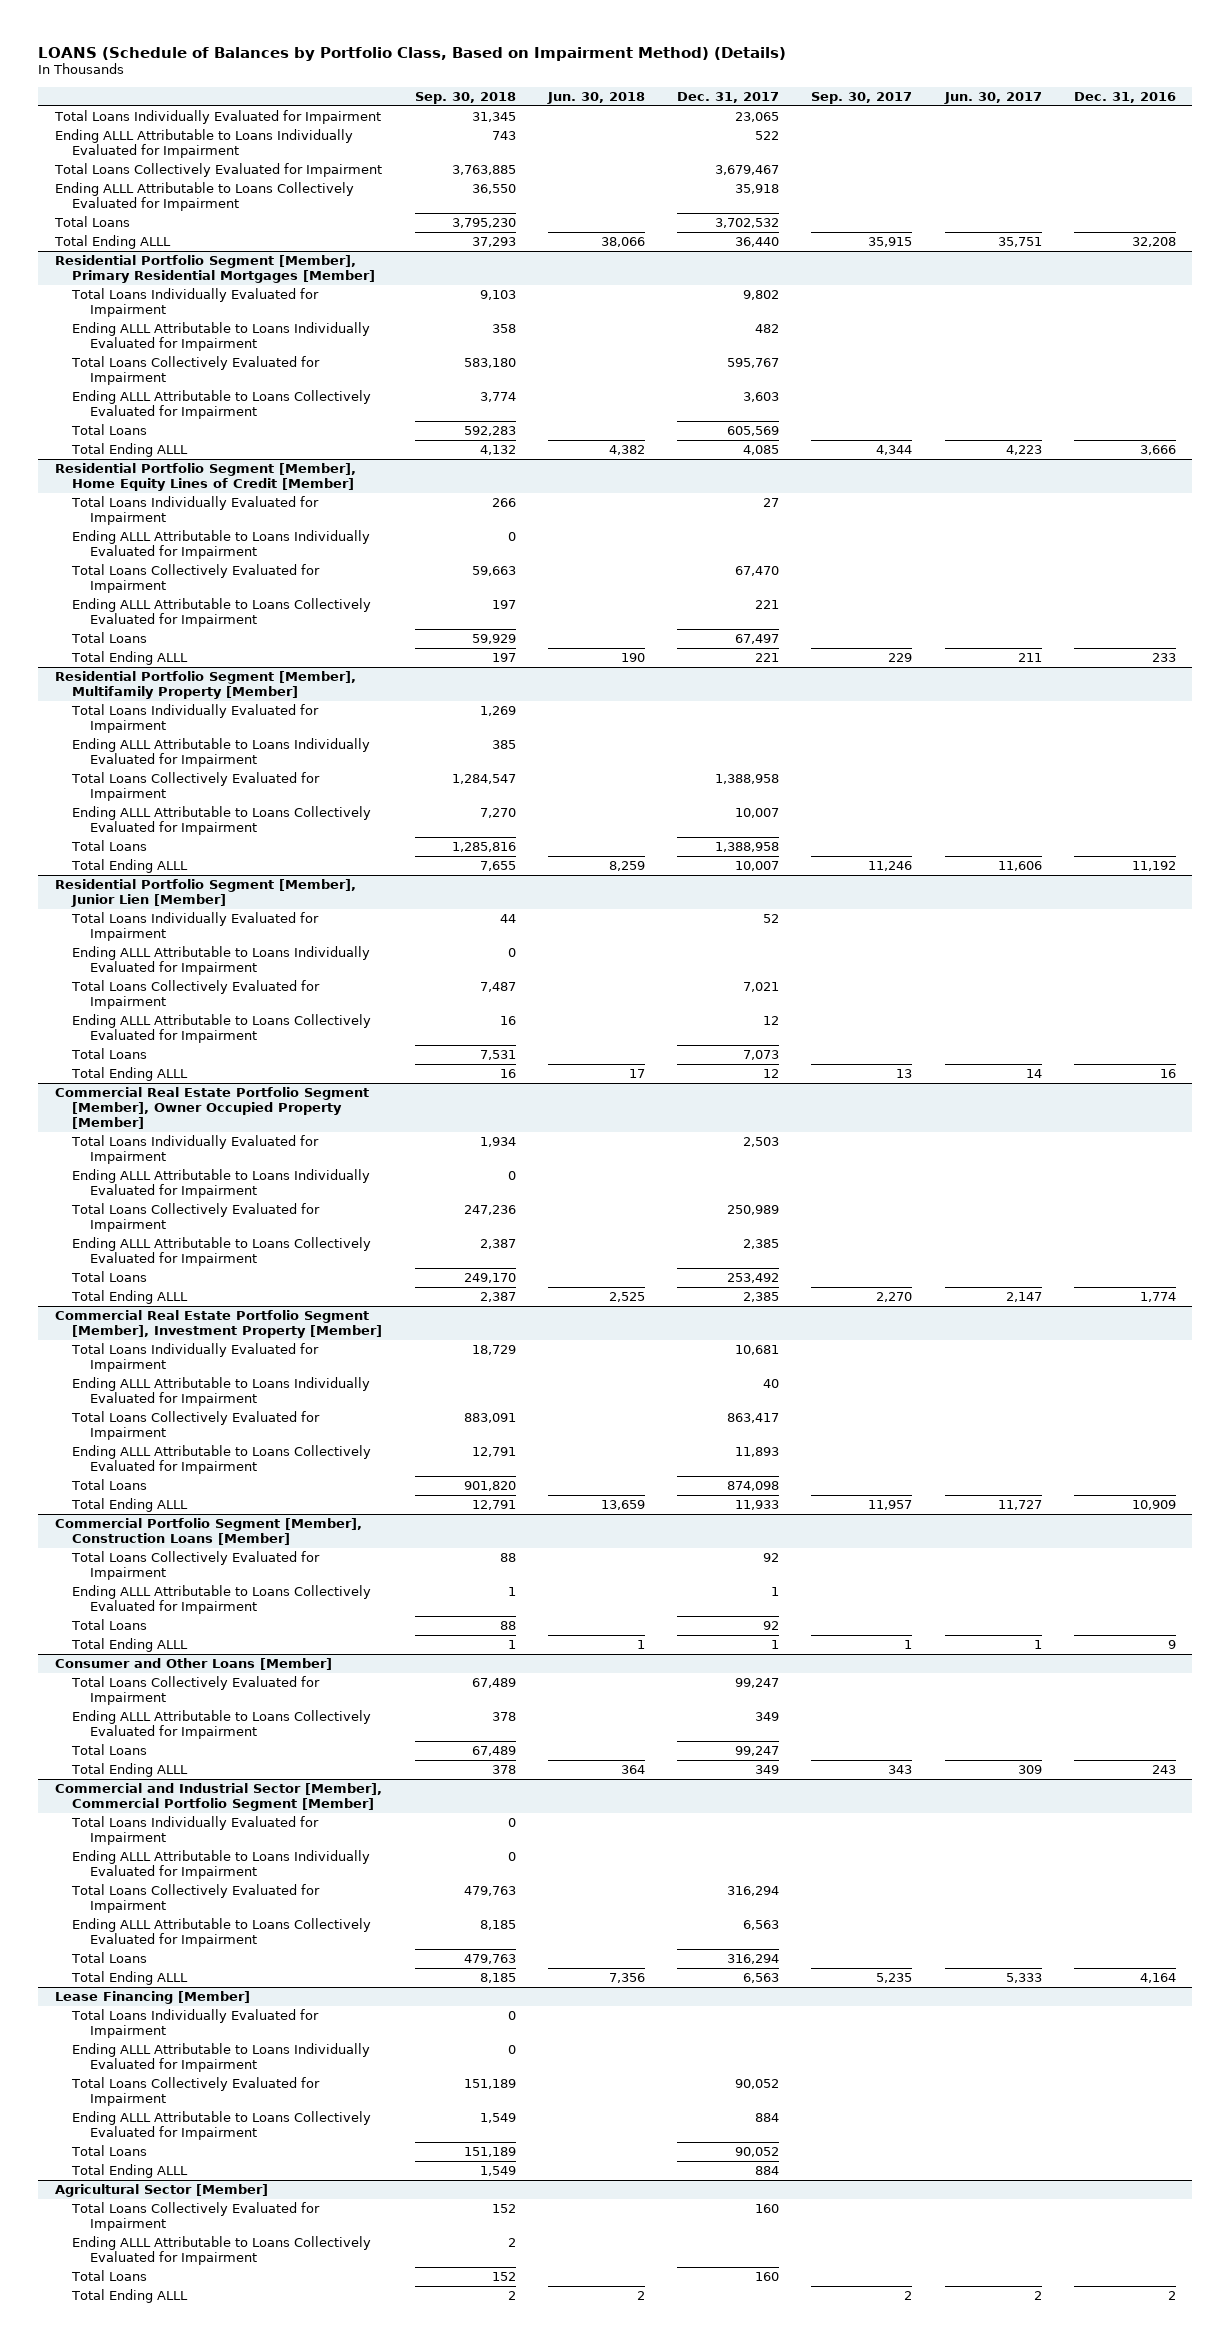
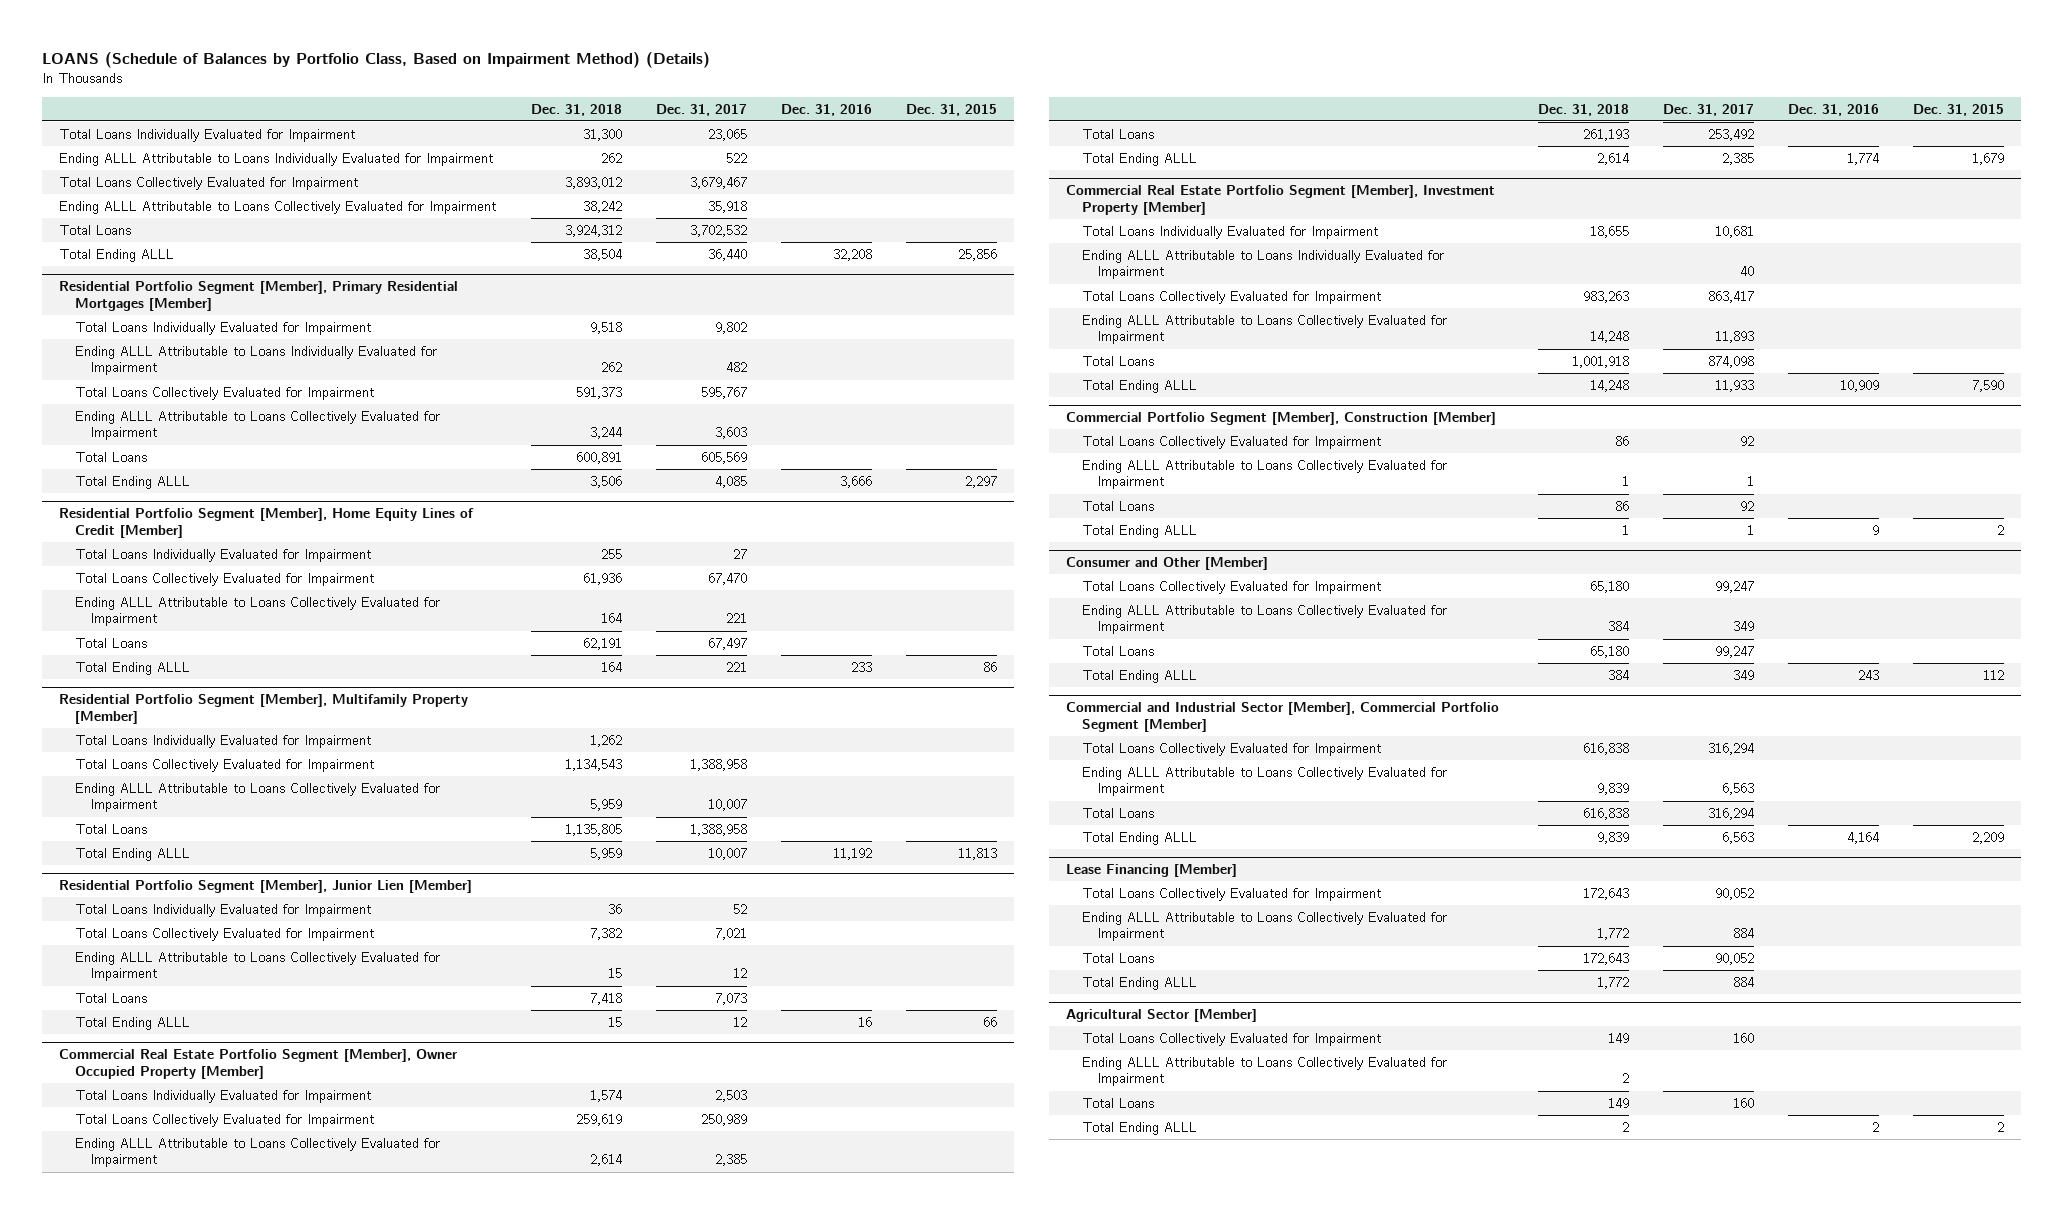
- | Sep. 30, 2018 | Jun. 30, 2018 | Dec. 31, 2017 | Sep. 30, 2017 | Jun. 30, 2017 | Dec. 31, 2016
+ | Dec. 31, 2018 | Dec. 31, 2017 | Dec. 31, 2016 | Dec. 31, 2015
@ Residential Portfolio Segment [Member], Home Equity Lines of Credit [Member]
- Ending ALLL Attributable to Loans Individually Evaluated for Impairment | 0 | | | | |
@ Residential Portfolio Segment [Member], Multifamily Property [Member]
- Ending ALLL Attributable to Loans Individually Evaluated for Impairment | 385 | | | | |
@ Residential Portfolio Segment [Member], Junior Lien [Member]
- Ending ALLL Attributable to Loans Individually Evaluated for Impairment | 0 | | | | |
@ Commercial Real Estate Portfolio Segment [Member], Owner Occupied Property [Member]
- Ending ALLL Attributable to Loans Individually Evaluated for Impairment | 0 | | | | |
- Commercial Portfolio Segment [Member], Construction Loans [Member]
+ Commercial Portfolio Segment [Member], Construction [Member]
- Consumer and Other Loans [Member]
+ Consumer and Other [Member]
@ Commercial and Industrial Sector [Member], Commercial Portfolio Segment [Member]
- Total Loans Individually Evaluated for Impairment | 0 | | | | |
- Ending ALLL Attributable to Loans Individually Evaluated for Impairment | 0 | | | | |
@ Lease Financing [Member]
- Total Loans Individually Evaluated for Impairment | 0 | | | | |
- Ending ALLL Attributable to Loans Individually Evaluated for Impairment | 0 | | | | |

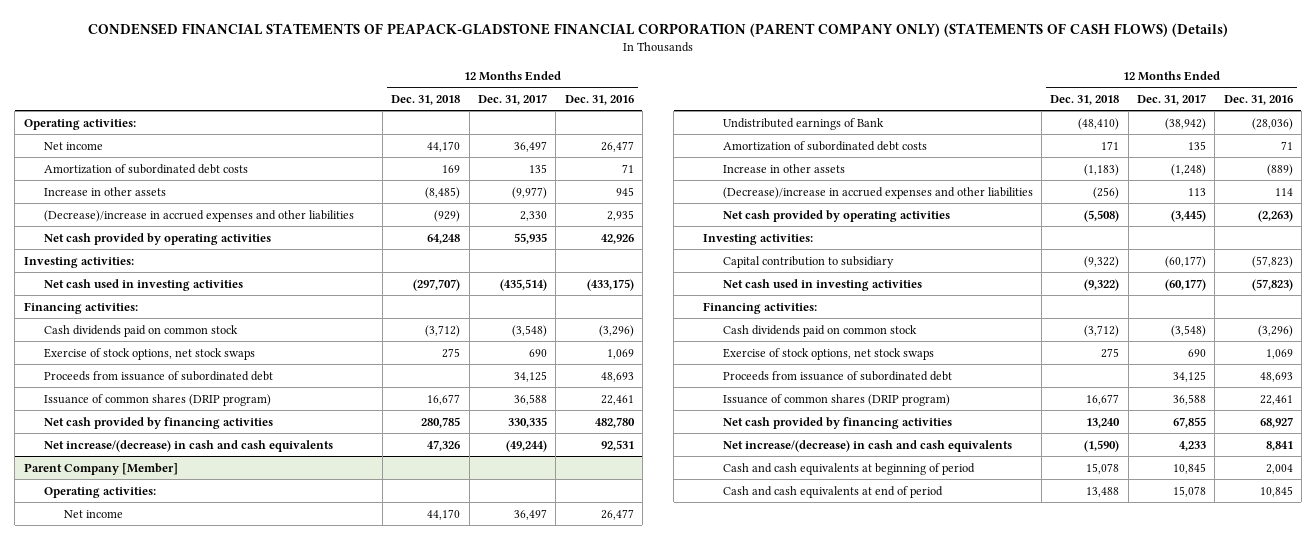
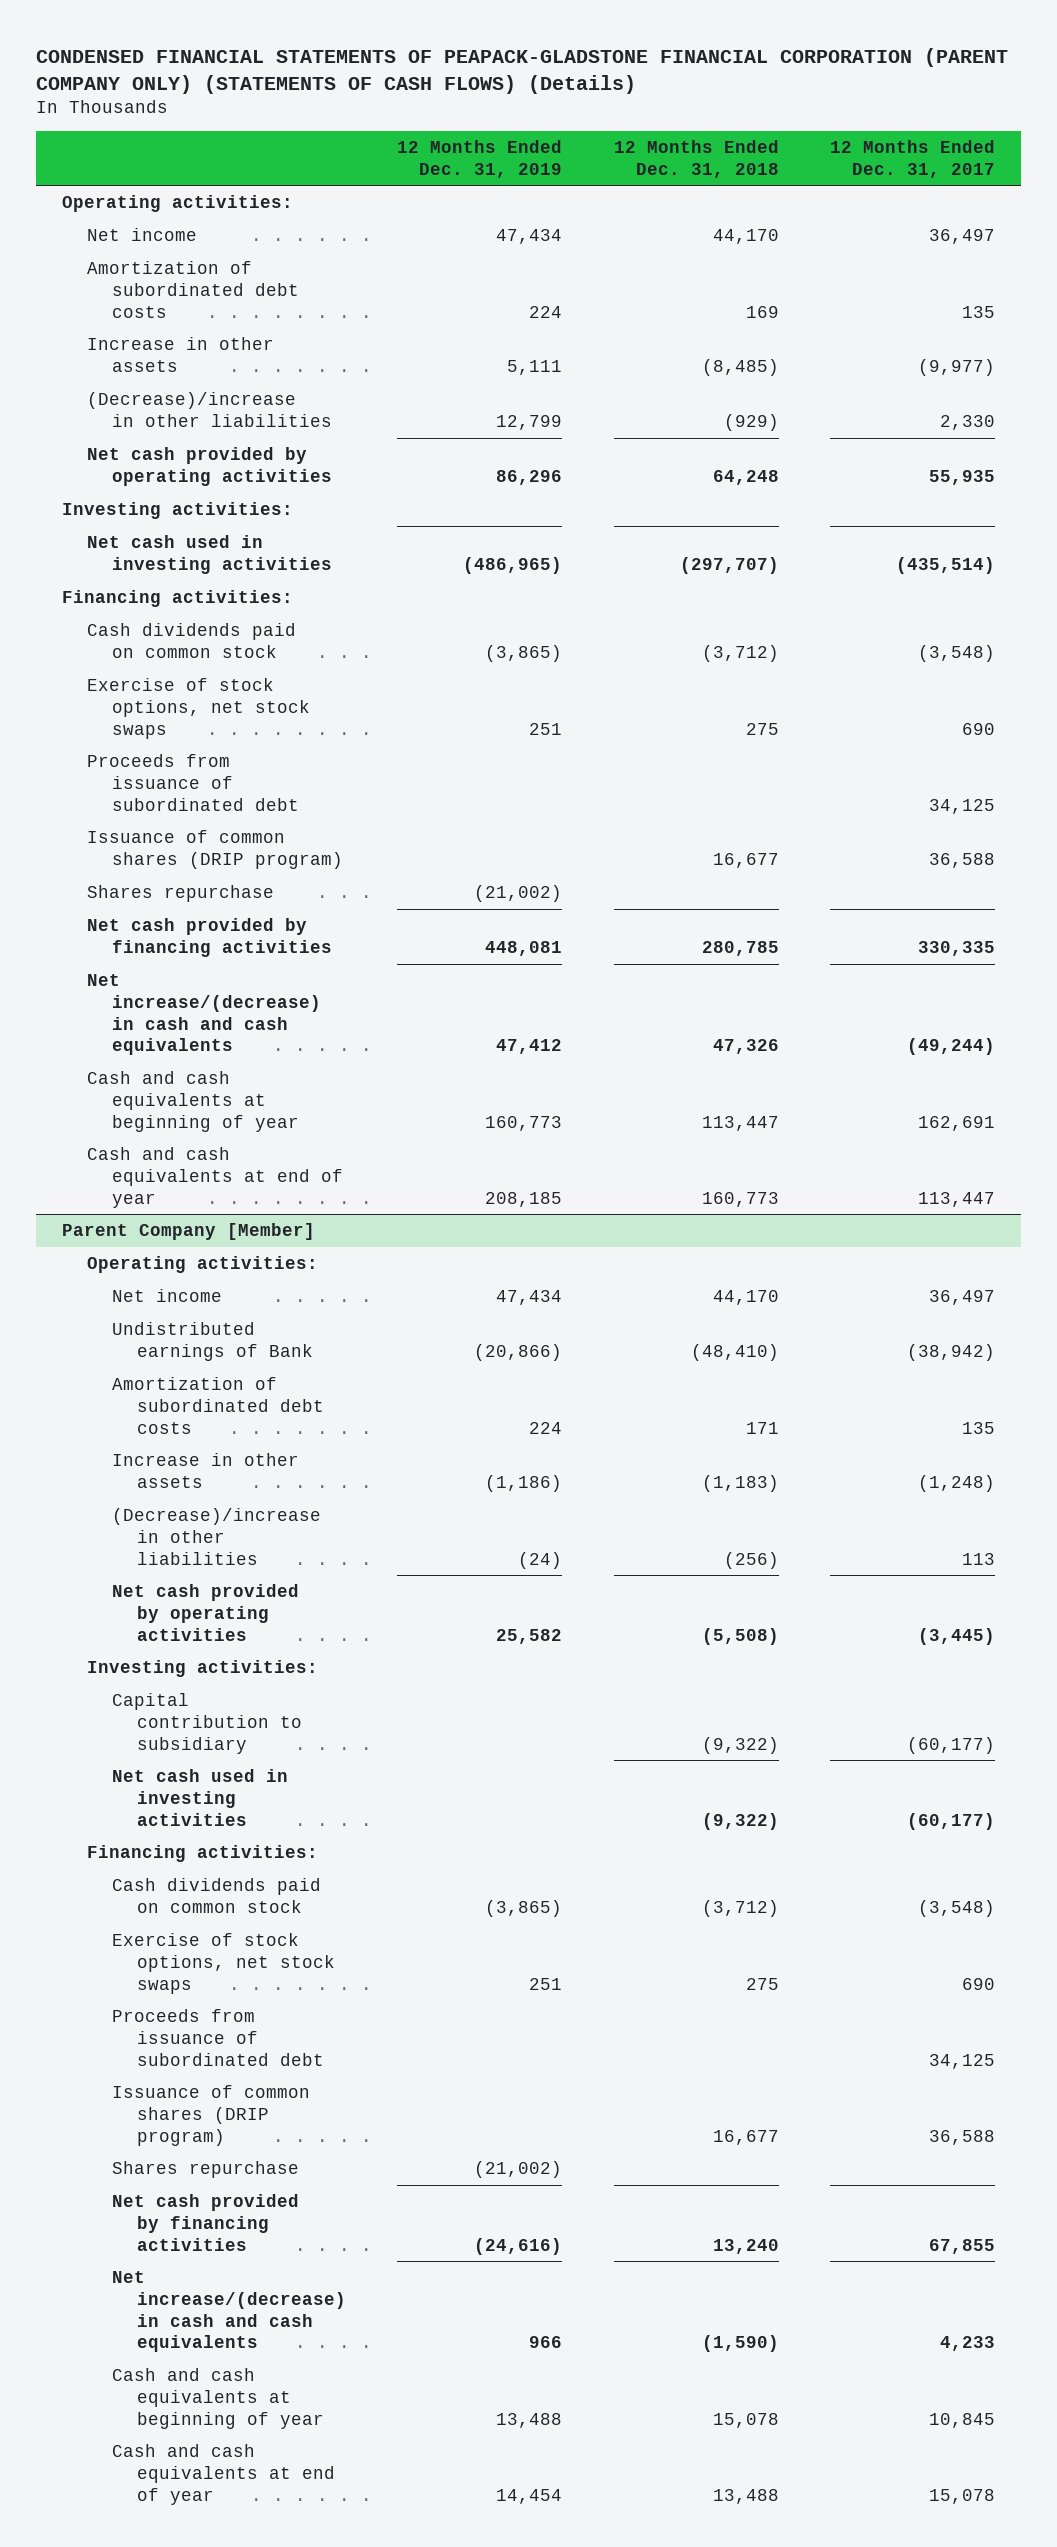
- | 12 Months Ended Dec. 31, 2018 | 12 Months Ended Dec. 31, 2017 | 12 Months Ended Dec. 31, 2016
+ | 12 Months Ended Dec. 31, 2019 | 12 Months Ended Dec. 31, 2018 | 12 Months Ended Dec. 31, 2017
- (Decrease)/increase in accrued expenses and other liabilities | (929) | 2,330 | 2,935
+ (Decrease)/increase in other liabilities | 12,799 | (929) | 2,330
+ Shares repurchase | (21,002) | |
+ Cash and cash equivalents at beginning of year | 160,773 | 113,447 | 162,691
+ Cash and cash equivalents at end of year | 208,185 | 160,773 | 113,447
@ Parent Company [Member]
- (Decrease)/increase in accrued expenses and other liabilities | (256) | 113 | 114
+ (Decrease)/increase in other liabilities | (24) | (256) | 113
+ Shares repurchase | (21,002) | |
- Cash and cash equivalents at beginning of period | 15,078 | 10,845 | 2,004
- Cash and cash equivalents at end of period | 13,488 | 15,078 | 10,845
+ Cash and cash equivalents at beginning of year | 13,488 | 15,078 | 10,845
+ Cash and cash equivalents at end of year | 14,454 | 13,488 | 15,078

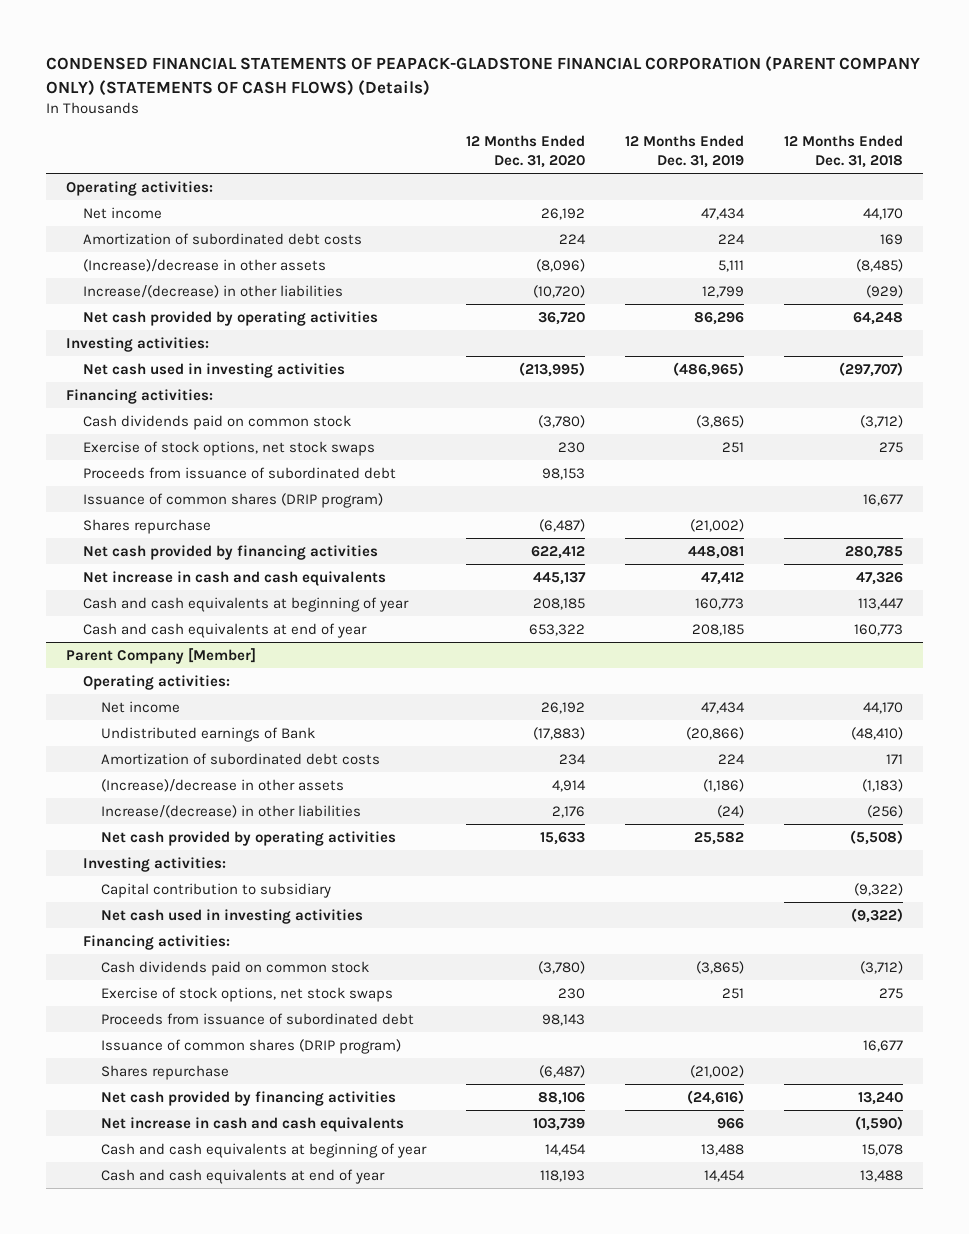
- | 12 Months Ended Dec. 31, 2019 | 12 Months Ended Dec. 31, 2018 | 12 Months Ended Dec. 31, 2017
+ | 12 Months Ended Dec. 31, 2020 | 12 Months Ended Dec. 31, 2019 | 12 Months Ended Dec. 31, 2018
- Increase in other assets | 5,111 | (8,485) | (9,977)
- (Decrease)/increase in other liabilities | 12,799 | (929) | 2,330
+ (Increase)/decrease in other assets | (8,096) | 5,111 | (8,485)
+ Increase/(decrease) in other liabilities | (10,720) | 12,799 | (929)
- Net increase/(decrease) in cash and cash equivalents | 47,412 | 47,326 | (49,244)
+ Net increase in cash and cash equivalents | 445,137 | 47,412 | 47,326
@ Parent Company [Member]
- Increase in other assets | (1,186) | (1,183) | (1,248)
- (Decrease)/increase in other liabilities | (24) | (256) | 113
+ (Increase)/decrease in other assets | 4,914 | (1,186) | (1,183)
+ Increase/(decrease) in other liabilities | 2,176 | (24) | (256)
- Net increase/(decrease) in cash and cash equivalents | 966 | (1,590) | 4,233
+ Net increase in cash and cash equivalents | 103,739 | 966 | (1,590)

